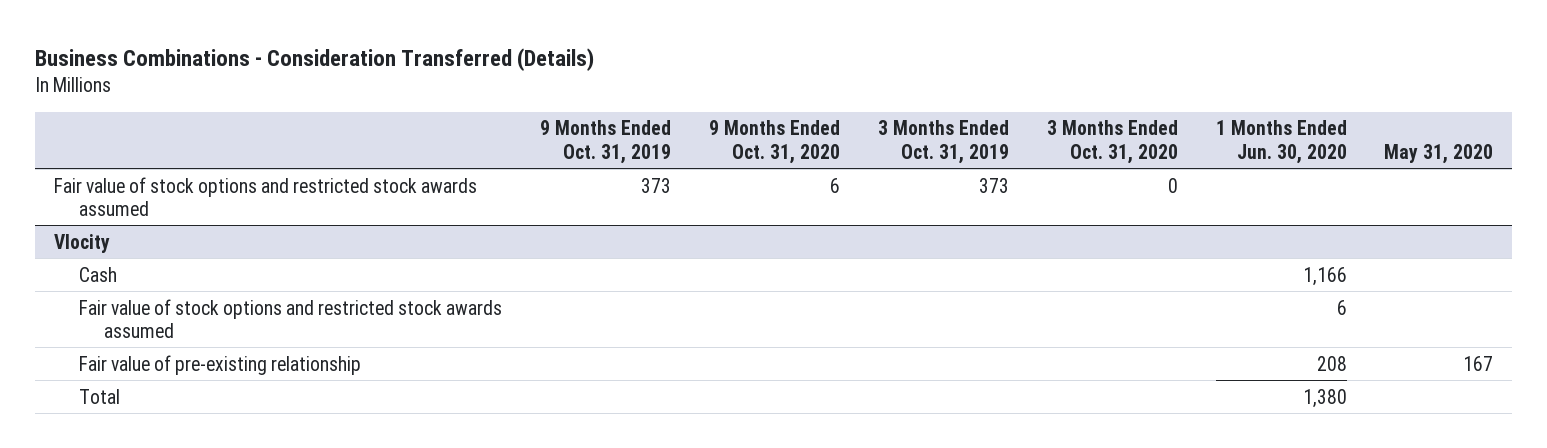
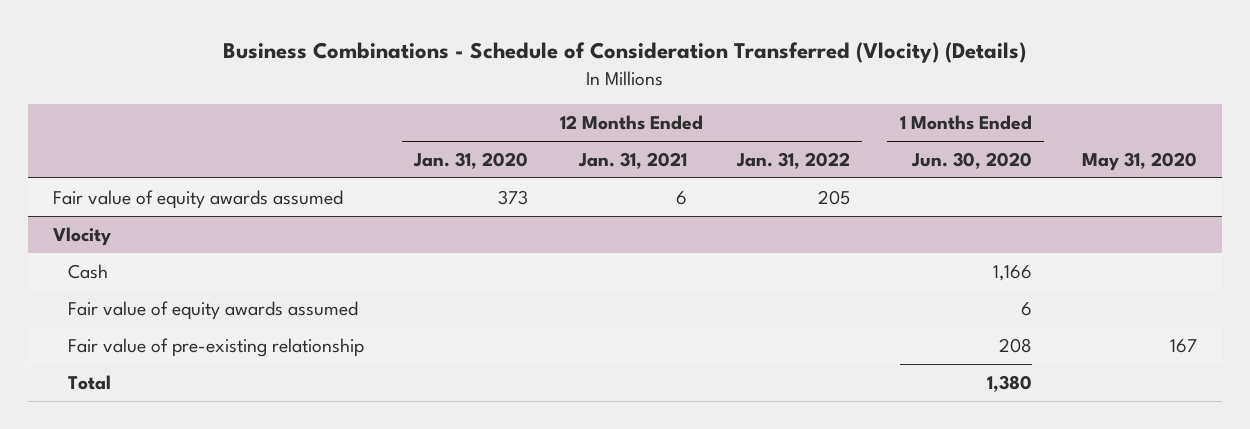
- Business Combinations - Consideration Transferred (Details)
+ Business Combinations - Schedule of Consideration Transferred (Vlocity) (Details)
- | 9 Months Ended Oct. 31, 2019 | 9 Months Ended Oct. 31, 2020 | 3 Months Ended Oct. 31, 2019 | 3 Months Ended Oct. 31, 2020 | 1 Months Ended Jun. 30, 2020 | May 31, 2020
+ | 12 Months Ended Jan. 31, 2020 | 12 Months Ended Jan. 31, 2021 | 12 Months Ended Jan. 31, 2022 | 1 Months Ended Jun. 30, 2020 | May 31, 2020
- Fair value of stock options and restricted stock awards assumed | 373 | 6 | 373 | 0 | |
+ Fair value of equity awards assumed | 373 | 6 | 205 | |
@ Vlocity
- Fair value of stock options and restricted stock awards assumed | | | | | 6 |
+ Fair value of equity awards assumed | | | | 6 |

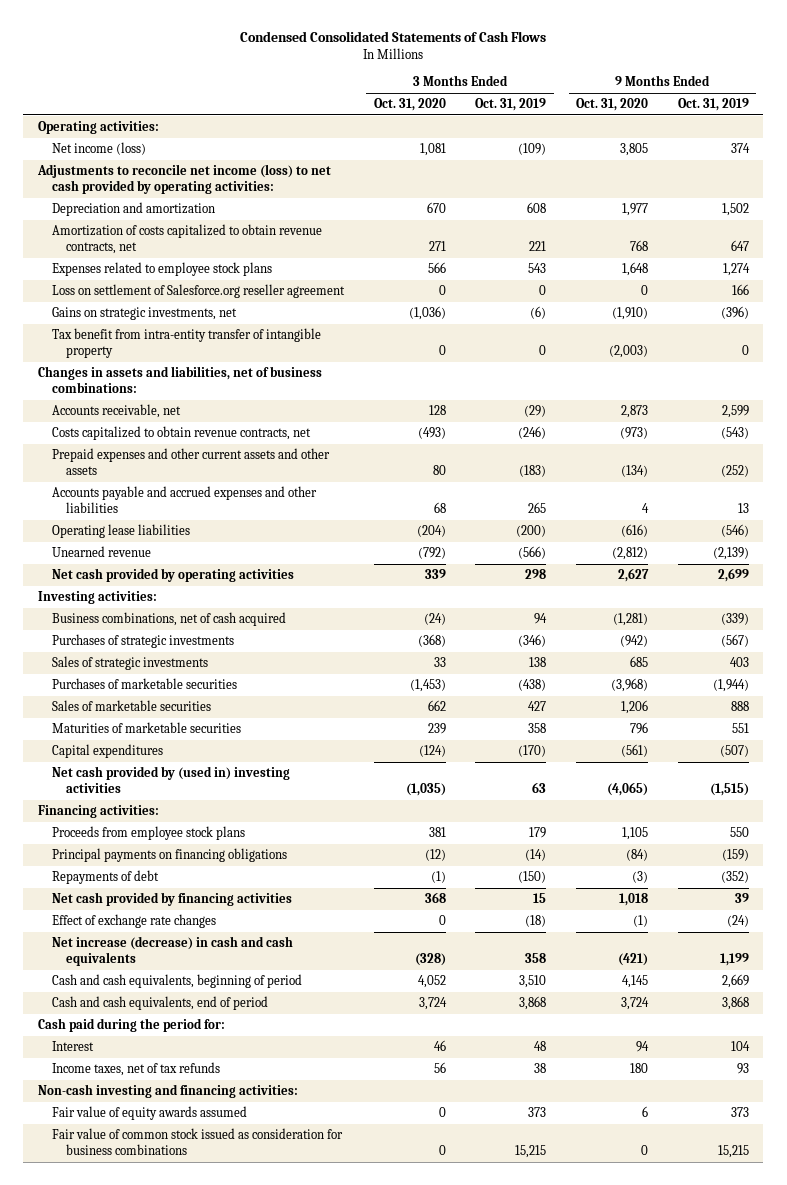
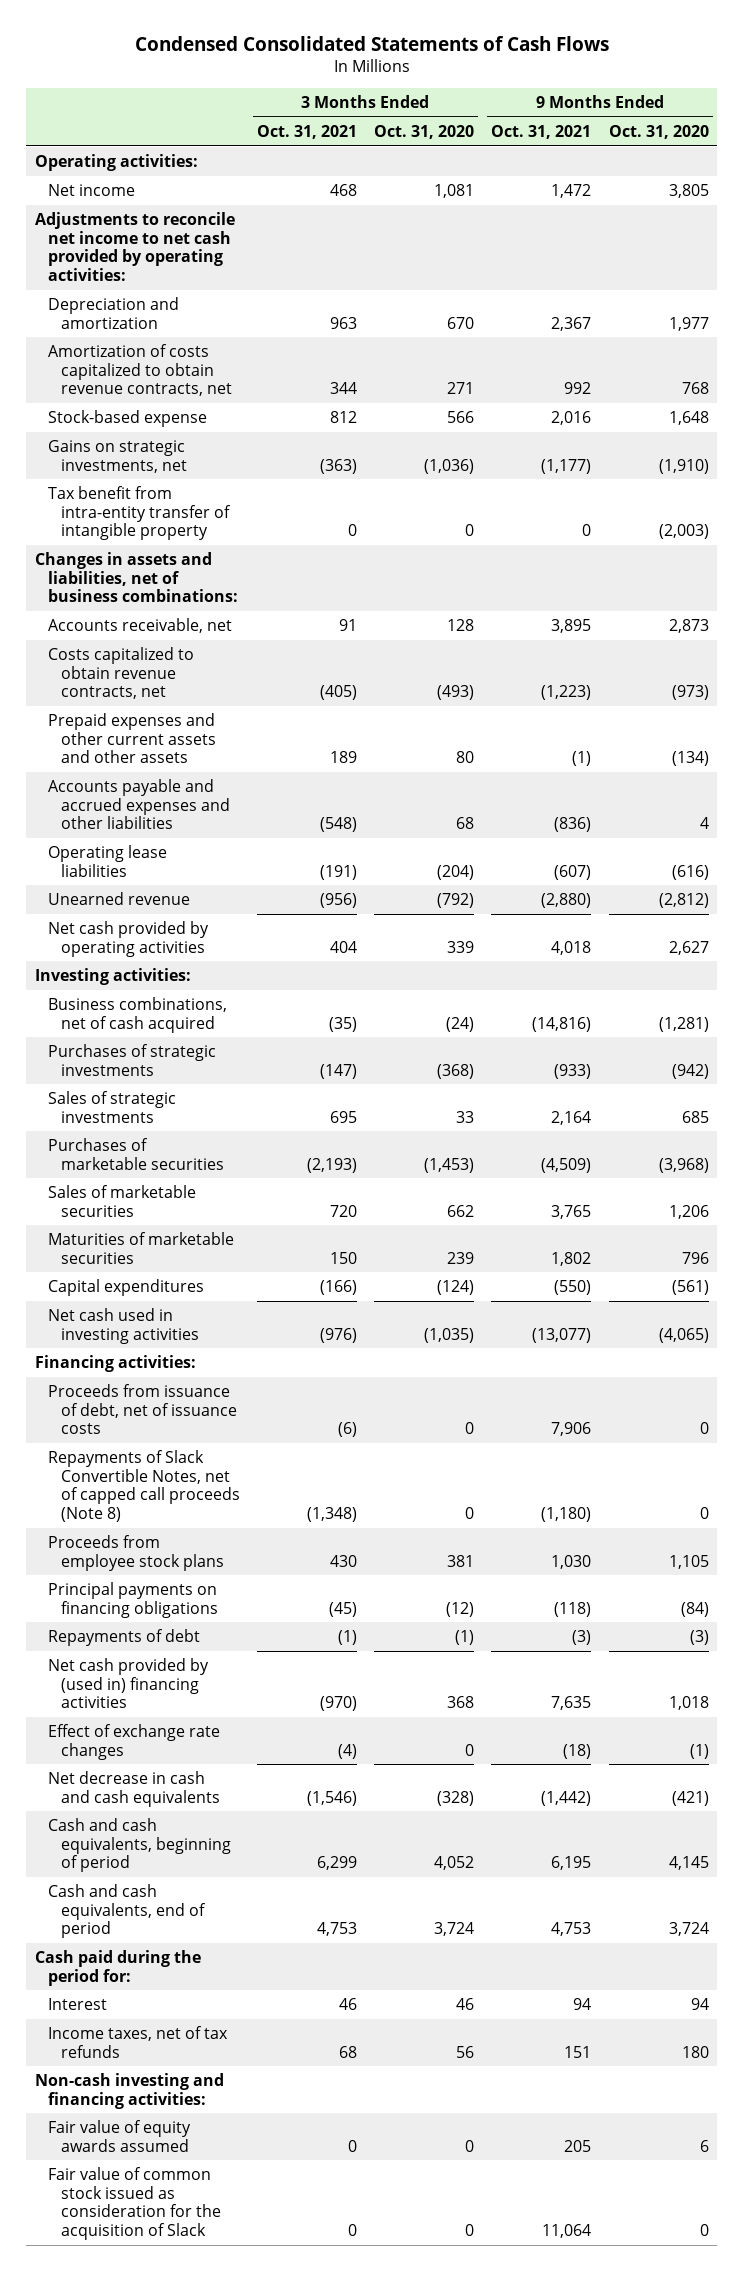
- | 3 Months Ended Oct. 31, 2020 | 3 Months Ended Oct. 31, 2019 | 9 Months Ended Oct. 31, 2020 | 9 Months Ended Oct. 31, 2019
+ | 3 Months Ended Oct. 31, 2021 | 3 Months Ended Oct. 31, 2020 | 9 Months Ended Oct. 31, 2021 | 9 Months Ended Oct. 31, 2020
- Net income (loss) | 1,081 | (109) | 3,805 | 374
- Adjustments to reconcile net income (loss) to net cash provided by operating activities:
+ Net income | 468 | 1,081 | 1,472 | 3,805
+ Adjustments to reconcile net income to net cash provided by operating activities:
- Expenses related to employee stock plans | 566 | 543 | 1,648 | 1,274
- Loss on settlement of Salesforce.org reseller agreement | 0 | 0 | 0 | 166
+ Stock-based expense | 812 | 566 | 2,016 | 1,648
- Net cash provided by (used in) investing activities | (1,035) | 63 | (4,065) | (1,515)
+ Net cash used in investing activities | (976) | (1,035) | (13,077) | (4,065)
+ Proceeds from issuance of debt, net of issuance costs | (6) | 0 | 7,906 | 0
+ Repayments of Slack Convertible Notes, net of capped call proceeds (Note 8) | (1,348) | 0 | (1,180) | 0
- Net cash provided by financing activities | 368 | 15 | 1,018 | 39
+ Net cash provided by (used in) financing activities | (970) | 368 | 7,635 | 1,018
- Net increase (decrease) in cash and cash equivalents | (328) | 358 | (421) | 1,199
+ Net decrease in cash and cash equivalents | (1,546) | (328) | (1,442) | (421)
- Fair value of common stock issued as consideration for business combinations | 0 | 15,215 | 0 | 15,215
+ Fair value of common stock issued as consideration for the acquisition of Slack | 0 | 0 | 11,064 | 0

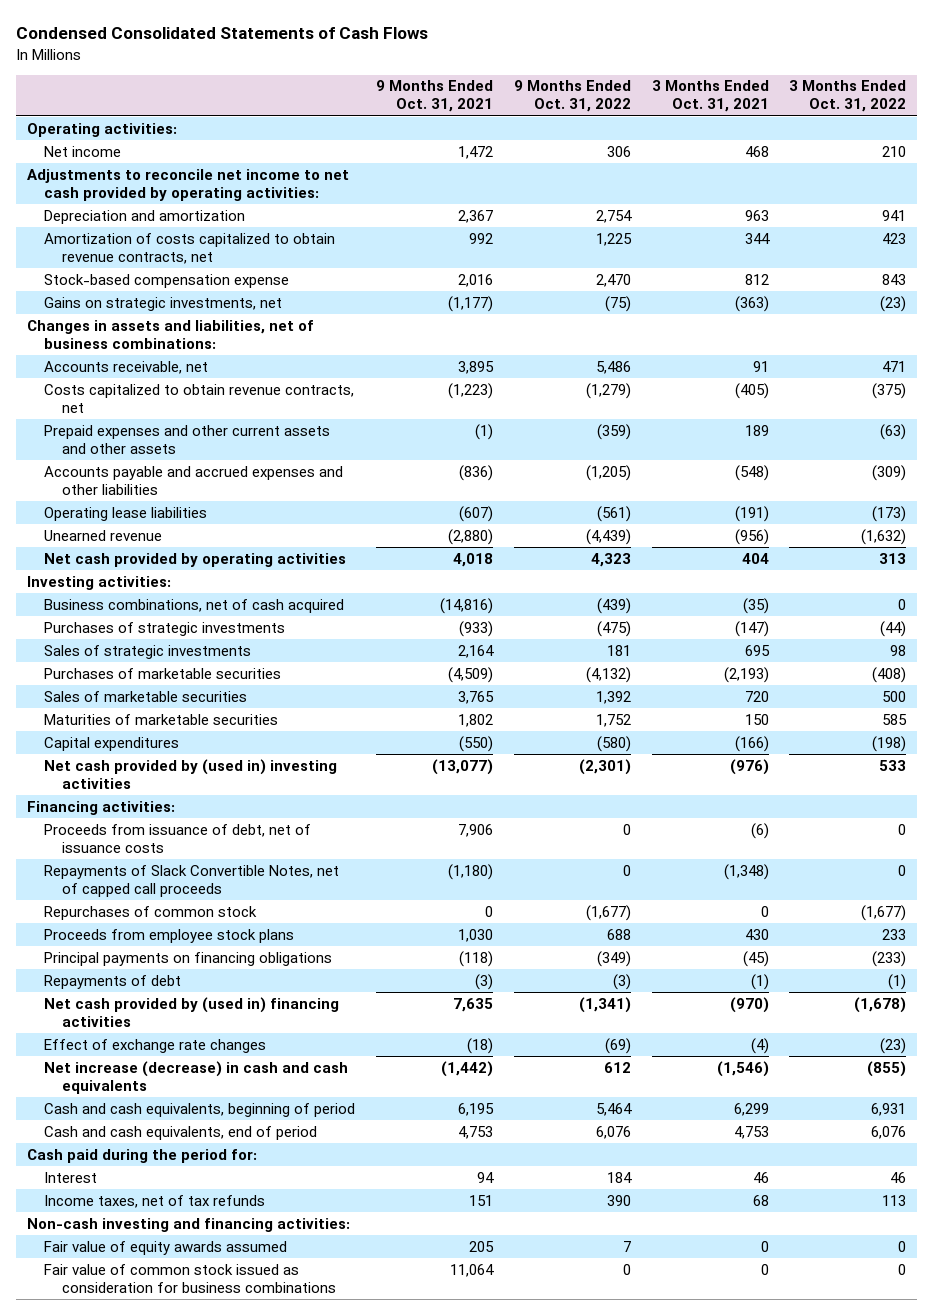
- | 3 Months Ended Oct. 31, 2021 | 3 Months Ended Oct. 31, 2020 | 9 Months Ended Oct. 31, 2021 | 9 Months Ended Oct. 31, 2020
+ | 9 Months Ended Oct. 31, 2021 | 9 Months Ended Oct. 31, 2022 | 3 Months Ended Oct. 31, 2021 | 3 Months Ended Oct. 31, 2022
- Stock-based expense | 812 | 566 | 2,016 | 1,648
+ Stock-based compensation expense | 2,016 | 2,470 | 812 | 843
- Tax benefit from intra-entity transfer of intangible property | 0 | 0 | 0 | (2,003)
- Net cash used in investing activities | (976) | (1,035) | (13,077) | (4,065)
+ Net cash provided by (used in) investing activities | (13,077) | (2,301) | (976) | 533
- Repayments of Slack Convertible Notes, net of capped call proceeds (Note 8) | (1,348) | 0 | (1,180) | 0
+ Repayments of Slack Convertible Notes, net of capped call proceeds | (1,180) | 0 | (1,348) | 0
+ Repurchases of common stock | 0 | (1,677) | 0 | (1,677)
- Net decrease in cash and cash equivalents | (1,546) | (328) | (1,442) | (421)
+ Net increase (decrease) in cash and cash equivalents | (1,442) | 612 | (1,546) | (855)
- Fair value of common stock issued as consideration for the acquisition of Slack | 0 | 0 | 11,064 | 0
+ Fair value of common stock issued as consideration for business combinations | 11,064 | 0 | 0 | 0

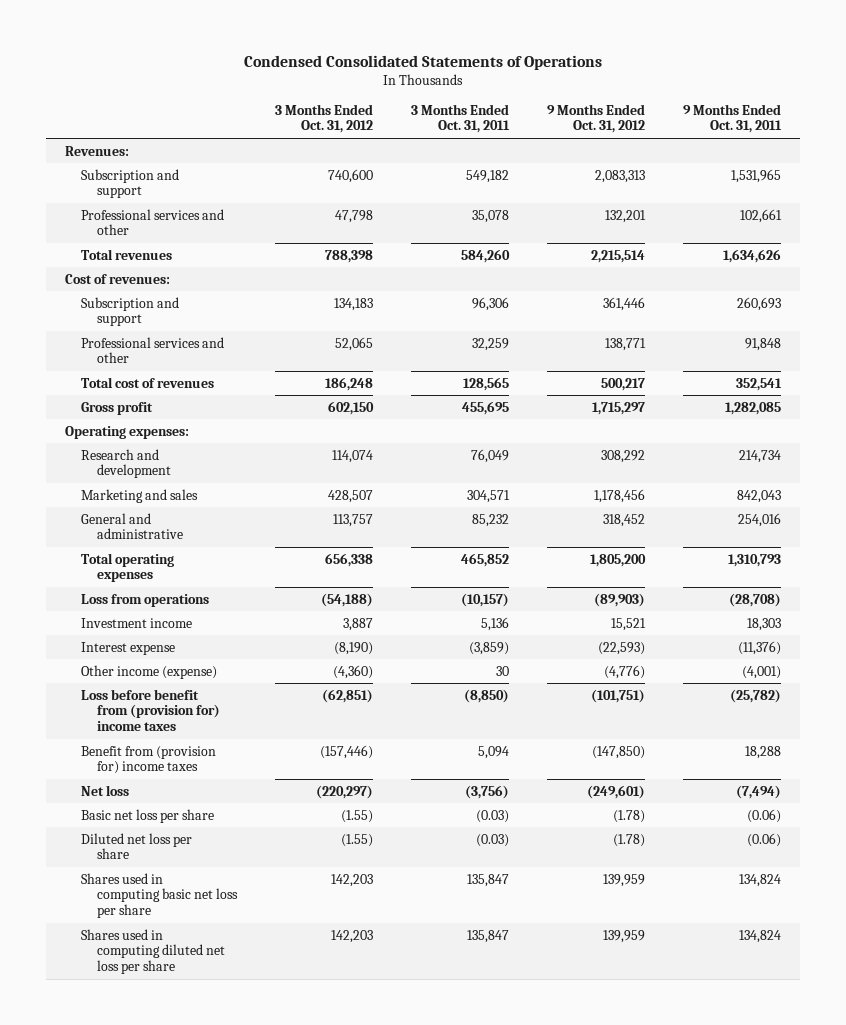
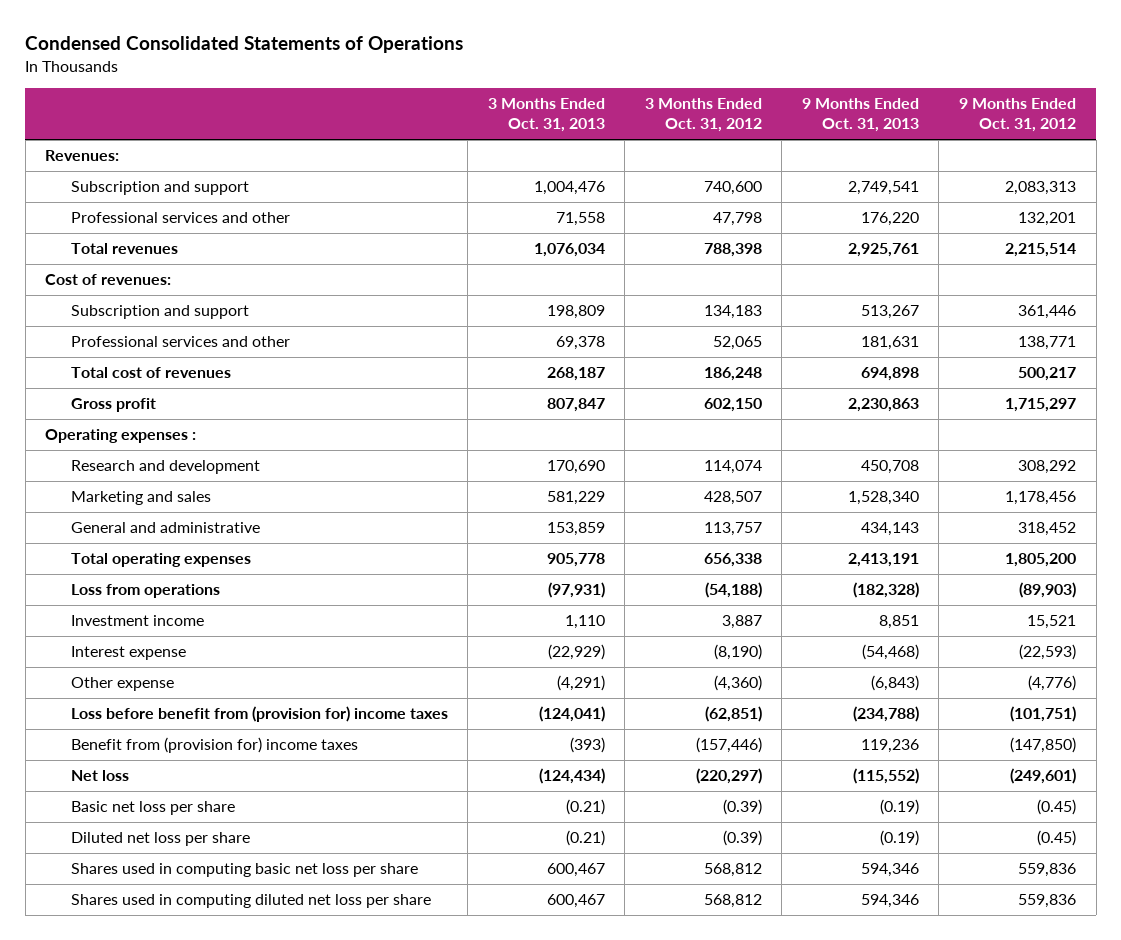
- | 3 Months Ended Oct. 31, 2012 | 3 Months Ended Oct. 31, 2011 | 9 Months Ended Oct. 31, 2012 | 9 Months Ended Oct. 31, 2011
+ | 3 Months Ended Oct. 31, 2013 | 3 Months Ended Oct. 31, 2012 | 9 Months Ended Oct. 31, 2013 | 9 Months Ended Oct. 31, 2012
- Operating expenses:
+ Operating expenses :
- Other income (expense) | (4,360) | 30 | (4,776) | (4,001)
+ Other expense | (4,291) | (4,360) | (6,843) | (4,776)
- Basic net loss per share | (1.55) | (0.03) | (1.78) | (0.06)
- Diluted net loss per share | (1.55) | (0.03) | (1.78) | (0.06)
- Shares used in computing basic net loss per share | 142,203 | 135,847 | 139,959 | 134,824
- Shares used in computing diluted net loss per share | 142,203 | 135,847 | 139,959 | 134,824
+ Basic net loss per share | (0.21) | (0.39) | (0.19) | (0.45)
+ Diluted net loss per share | (0.21) | (0.39) | (0.19) | (0.45)
+ Shares used in computing basic net loss per share | 600,467 | 568,812 | 594,346 | 559,836
+ Shares used in computing diluted net loss per share | 600,467 | 568,812 | 594,346 | 559,836

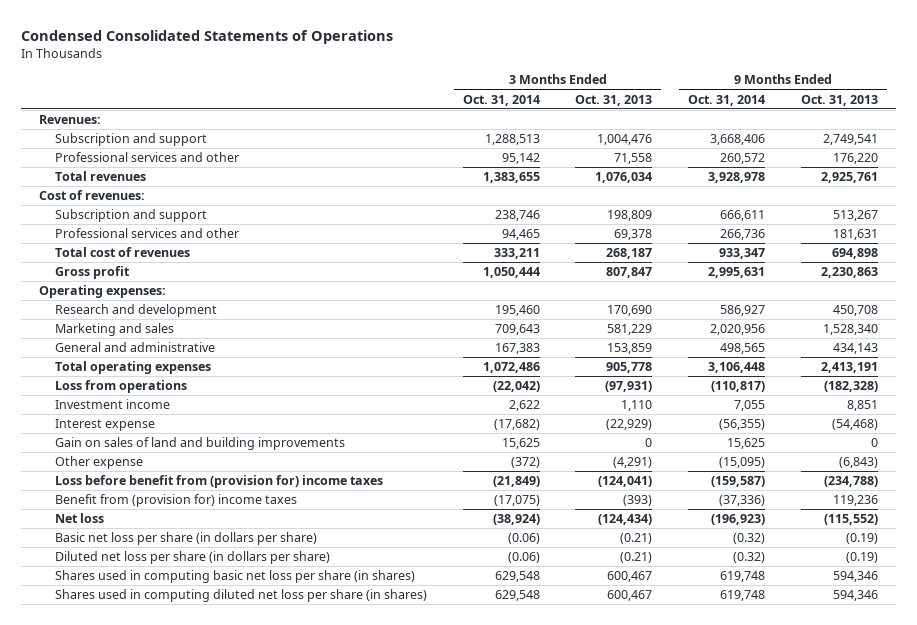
- | 3 Months Ended Oct. 31, 2013 | 3 Months Ended Oct. 31, 2012 | 9 Months Ended Oct. 31, 2013 | 9 Months Ended Oct. 31, 2012
+ | 3 Months Ended Oct. 31, 2014 | 3 Months Ended Oct. 31, 2013 | 9 Months Ended Oct. 31, 2014 | 9 Months Ended Oct. 31, 2013
- Operating expenses :
+ Operating expenses:
+ Gain on sales of land and building improvements | 15,625 | 0 | 15,625 | 0
- Basic net loss per share | (0.21) | (0.39) | (0.19) | (0.45)
- Diluted net loss per share | (0.21) | (0.39) | (0.19) | (0.45)
- Shares used in computing basic net loss per share | 600,467 | 568,812 | 594,346 | 559,836
- Shares used in computing diluted net loss per share | 600,467 | 568,812 | 594,346 | 559,836
+ Basic net loss per share (in dollars per share) | (0.06) | (0.21) | (0.32) | (0.19)
+ Diluted net loss per share (in dollars per share) | (0.06) | (0.21) | (0.32) | (0.19)
+ Shares used in computing basic net loss per share (in shares) | 629,548 | 600,467 | 619,748 | 594,346
+ Shares used in computing diluted net loss per share (in shares) | 629,548 | 600,467 | 619,748 | 594,346

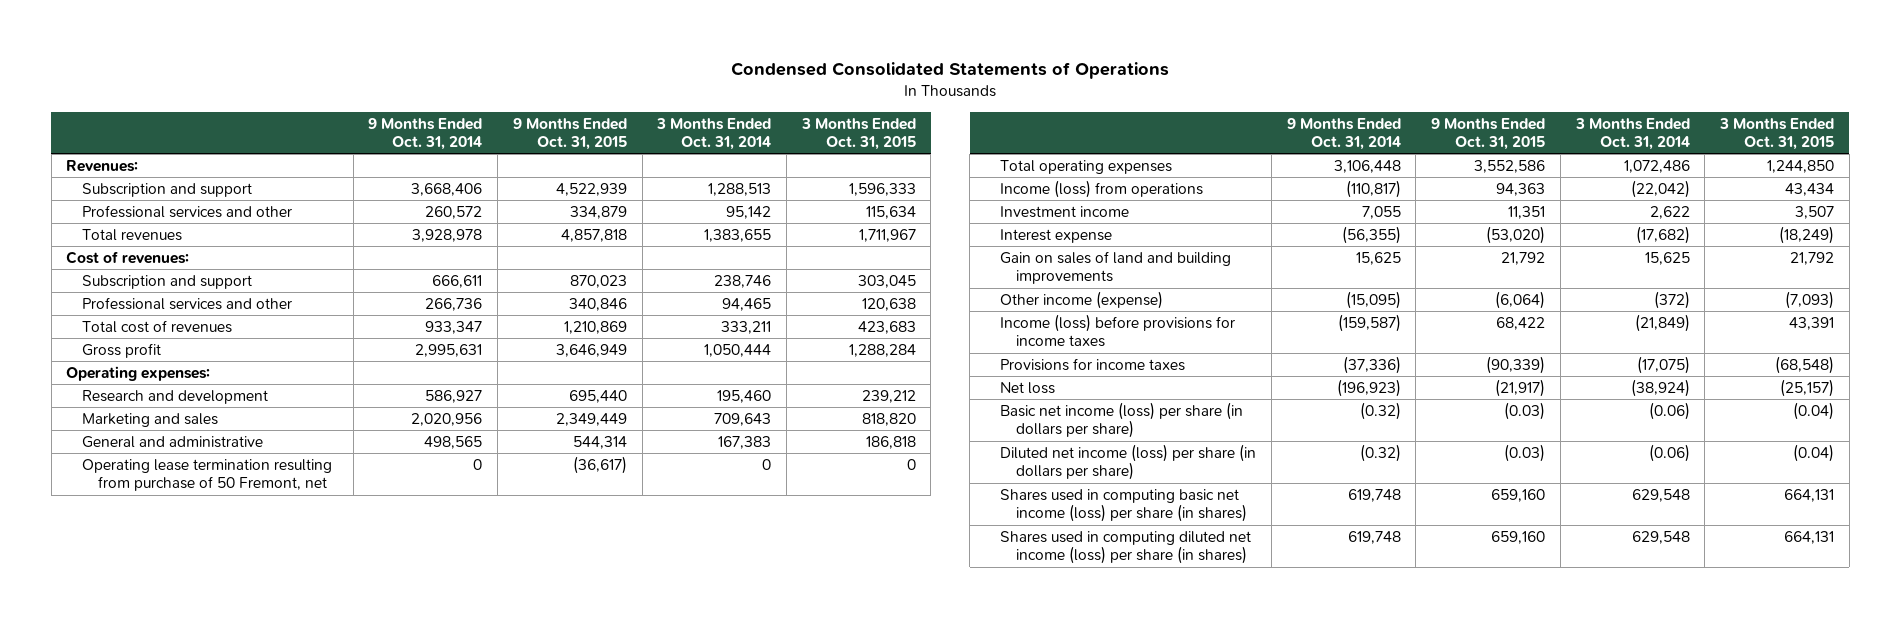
- | 3 Months Ended Oct. 31, 2014 | 3 Months Ended Oct. 31, 2013 | 9 Months Ended Oct. 31, 2014 | 9 Months Ended Oct. 31, 2013
+ | 9 Months Ended Oct. 31, 2014 | 9 Months Ended Oct. 31, 2015 | 3 Months Ended Oct. 31, 2014 | 3 Months Ended Oct. 31, 2015
+ Operating lease termination resulting from purchase of 50 Fremont, net | 0 | (36,617) | 0 | 0
- Loss from operations | (22,042) | (97,931) | (110,817) | (182,328)
+ Income (loss) from operations | (110,817) | 94,363 | (22,042) | 43,434
- Other expense | (372) | (4,291) | (15,095) | (6,843)
- Loss before benefit from (provision for) income taxes | (21,849) | (124,041) | (159,587) | (234,788)
- Benefit from (provision for) income taxes | (17,075) | (393) | (37,336) | 119,236
+ Other income (expense) | (15,095) | (6,064) | (372) | (7,093)
+ Income (loss) before provisions for income taxes | (159,587) | 68,422 | (21,849) | 43,391
+ Provisions for income taxes | (37,336) | (90,339) | (17,075) | (68,548)
- Basic net loss per share (in dollars per share) | (0.06) | (0.21) | (0.32) | (0.19)
- Diluted net loss per share (in dollars per share) | (0.06) | (0.21) | (0.32) | (0.19)
- Shares used in computing basic net loss per share (in shares) | 629,548 | 600,467 | 619,748 | 594,346
- Shares used in computing diluted net loss per share (in shares) | 629,548 | 600,467 | 619,748 | 594,346
+ Basic net income (loss) per share (in dollars per share) | (0.32) | (0.03) | (0.06) | (0.04)
+ Diluted net income (loss) per share (in dollars per share) | (0.32) | (0.03) | (0.06) | (0.04)
+ Shares used in computing basic net income (loss) per share (in shares) | 619,748 | 659,160 | 629,548 | 664,131
+ Shares used in computing diluted net income (loss) per share (in shares) | 619,748 | 659,160 | 629,548 | 664,131

